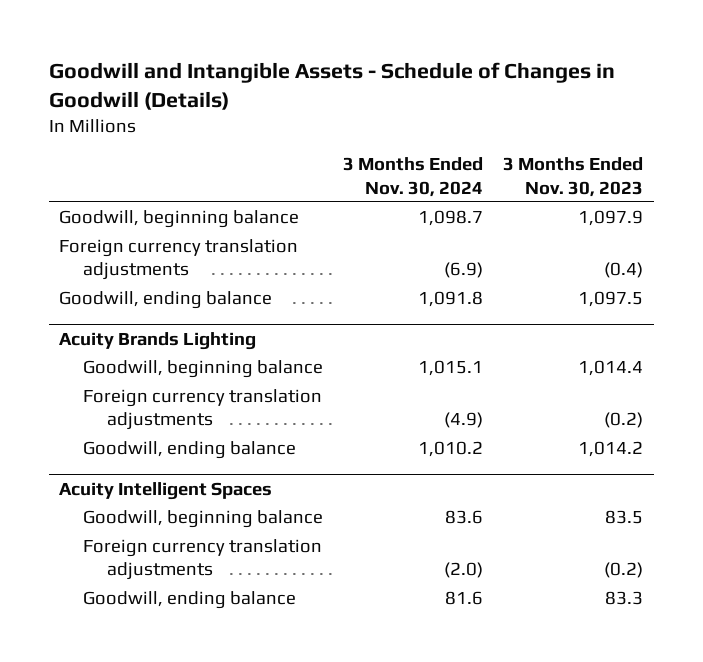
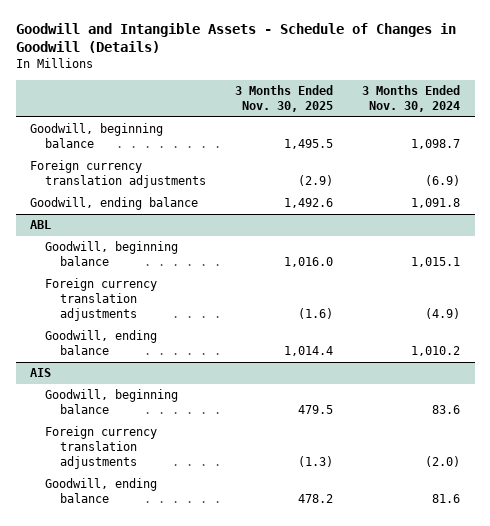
- | 3 Months Ended Nov. 30, 2024 | 3 Months Ended Nov. 30, 2023
+ | 3 Months Ended Nov. 30, 2025 | 3 Months Ended Nov. 30, 2024
- Acuity Brands Lighting
+ ABL
- Acuity Intelligent Spaces
+ AIS

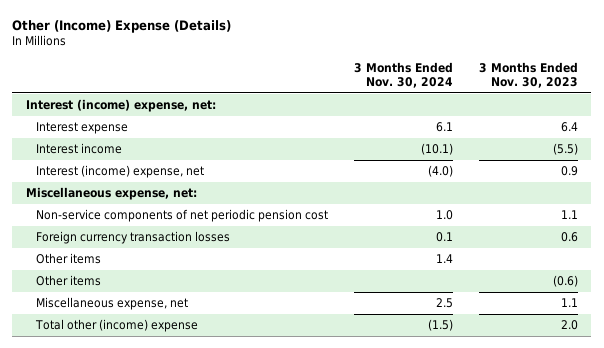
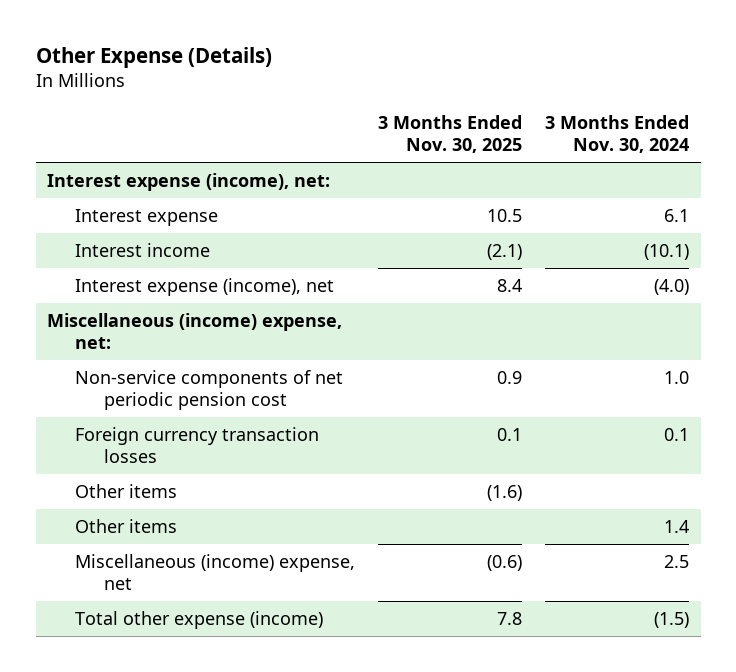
- Other (Income) Expense (Details)
+ Other Expense (Details)
- | 3 Months Ended Nov. 30, 2024 | 3 Months Ended Nov. 30, 2023
+ | 3 Months Ended Nov. 30, 2025 | 3 Months Ended Nov. 30, 2024
- Interest (income) expense, net:
+ Interest expense (income), net:
- Interest (income) expense, net | (4.0) | 0.9
- Miscellaneous expense, net:
+ Interest expense (income), net | 8.4 | (4.0)
+ Miscellaneous (income) expense, net:
- Miscellaneous expense, net | 2.5 | 1.1
- Total other (income) expense | (1.5) | 2.0
moved down: Other items | | 1.4
+ Miscellaneous (income) expense, net | (0.6) | 2.5
+ Total other expense (income) | 7.8 | (1.5)

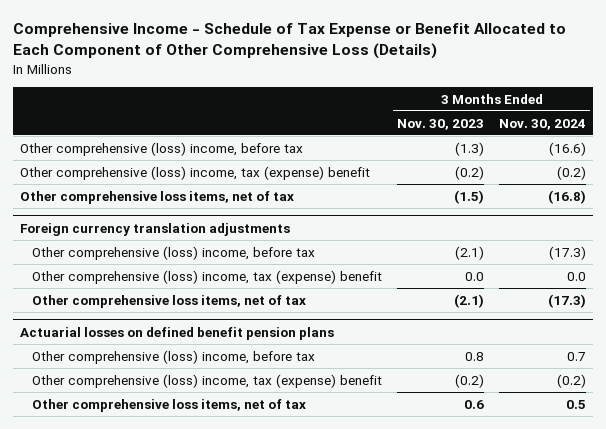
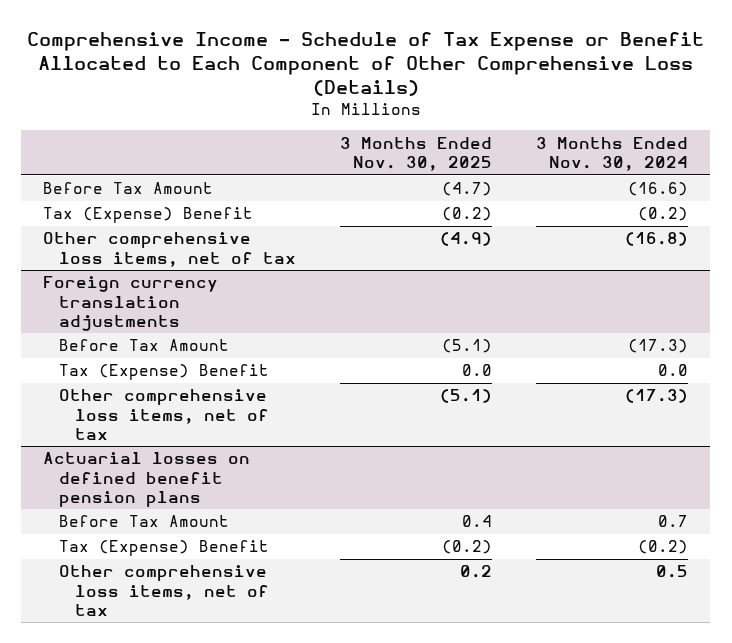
- | 3 Months Ended Nov. 30, 2023 | 3 Months Ended Nov. 30, 2024
+ | 3 Months Ended Nov. 30, 2025 | 3 Months Ended Nov. 30, 2024
- Other comprehensive (loss) income, before tax | (1.3) | (16.6)
- Other comprehensive (loss) income, tax (expense) benefit | (0.2) | (0.2)
+ Before Tax Amount | (4.7) | (16.6)
+ Tax (Expense) Benefit | (0.2) | (0.2)
@ Foreign currency translation adjustments
- Other comprehensive (loss) income, before tax | (2.1) | (17.3)
- Other comprehensive (loss) income, tax (expense) benefit | 0.0 | 0.0
+ Before Tax Amount | (5.1) | (17.3)
+ Tax (Expense) Benefit | 0.0 | 0.0
@ Actuarial losses on defined benefit pension plans
- Other comprehensive (loss) income, before tax | 0.8 | 0.7
- Other comprehensive (loss) income, tax (expense) benefit | (0.2) | (0.2)
+ Before Tax Amount | 0.4 | 0.7
+ Tax (Expense) Benefit | (0.2) | (0.2)

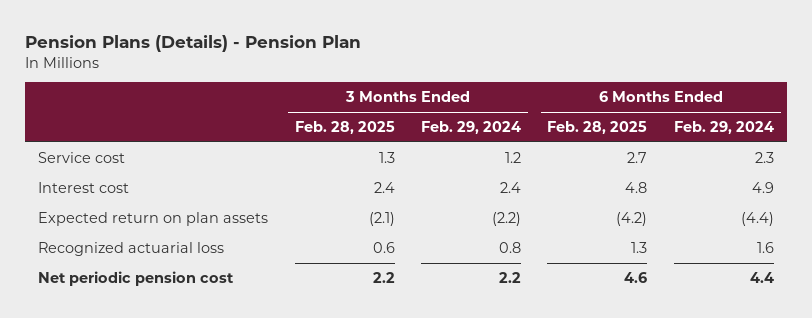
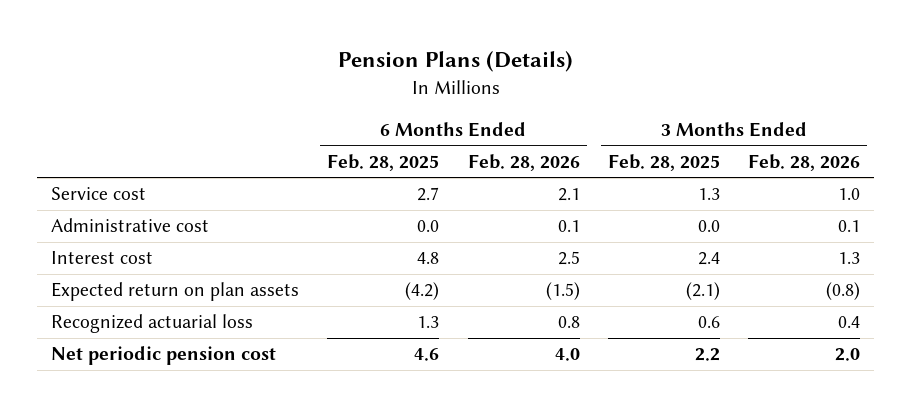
- Pension Plans (Details) - Pension Plan
+ Pension Plans (Details)
- | 3 Months Ended Feb. 28, 2025 | 3 Months Ended Feb. 29, 2024 | 6 Months Ended Feb. 28, 2025 | 6 Months Ended Feb. 29, 2024
+ | 6 Months Ended Feb. 28, 2025 | 6 Months Ended Feb. 28, 2026 | 3 Months Ended Feb. 28, 2025 | 3 Months Ended Feb. 28, 2026
+ Administrative cost | 0.0 | 0.1 | 0.0 | 0.1

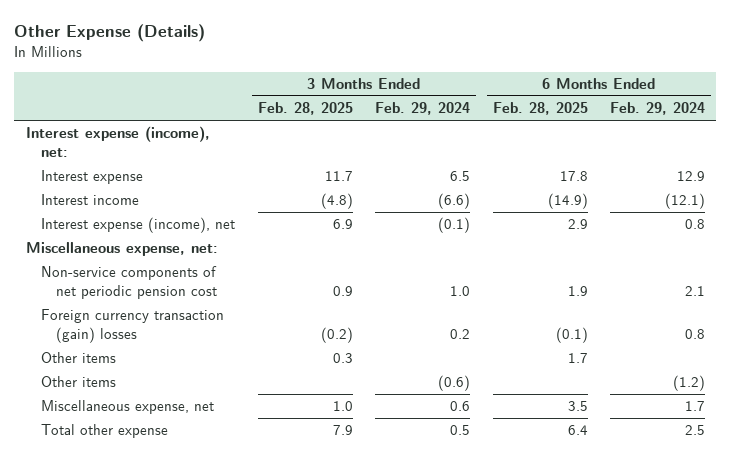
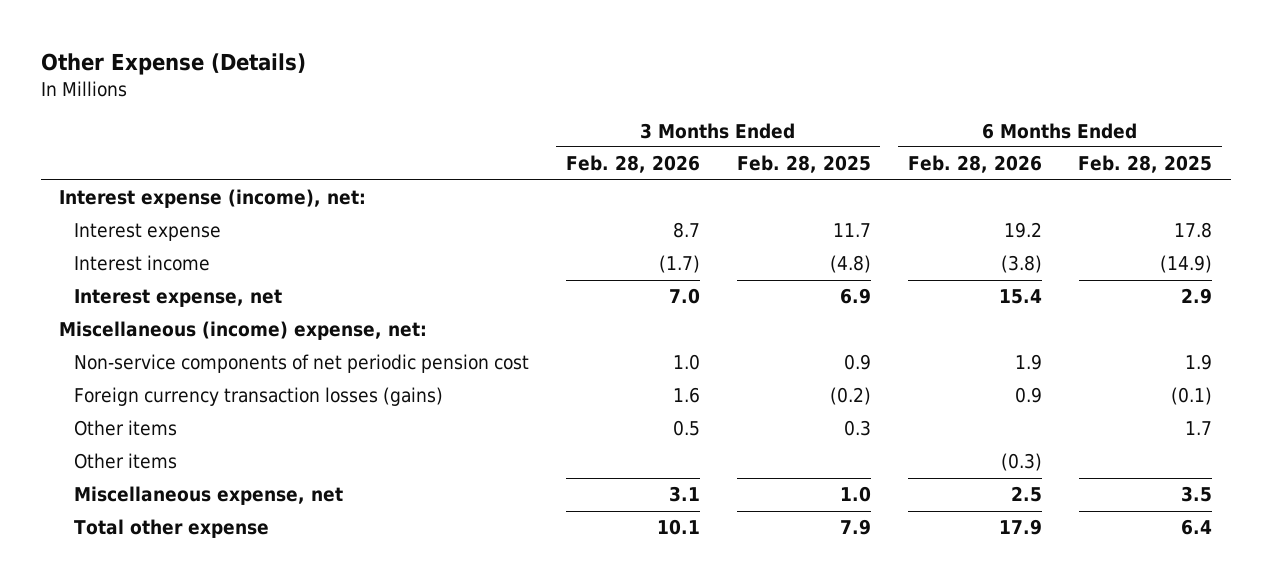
- | 3 Months Ended Feb. 28, 2025 | 3 Months Ended Feb. 29, 2024 | 6 Months Ended Feb. 28, 2025 | 6 Months Ended Feb. 29, 2024
+ | 3 Months Ended Feb. 28, 2026 | 3 Months Ended Feb. 28, 2025 | 6 Months Ended Feb. 28, 2026 | 6 Months Ended Feb. 28, 2025
- Interest expense (income), net | 6.9 | (0.1) | 2.9 | 0.8
- Miscellaneous expense, net:
+ Interest expense, net | 7.0 | 6.9 | 15.4 | 2.9
+ Miscellaneous (income) expense, net:
- Foreign currency transaction (gain) losses | (0.2) | 0.2 | (0.1) | 0.8
+ Foreign currency transaction losses (gains) | 1.6 | (0.2) | 0.9 | (0.1)

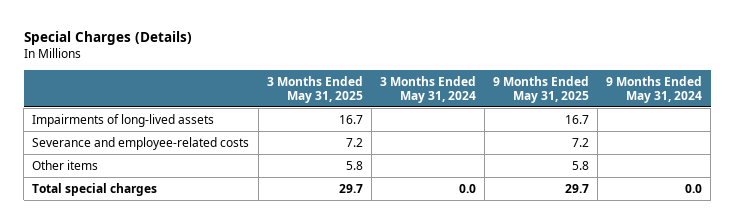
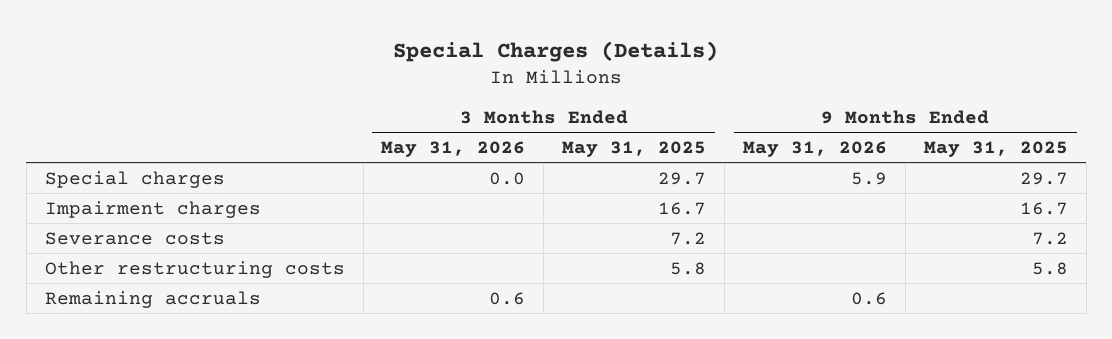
- | 3 Months Ended May 31, 2025 | 3 Months Ended May 31, 2024 | 9 Months Ended May 31, 2025 | 9 Months Ended May 31, 2024
+ | 3 Months Ended May 31, 2026 | 3 Months Ended May 31, 2025 | 9 Months Ended May 31, 2026 | 9 Months Ended May 31, 2025
- Impairments of long-lived assets | 16.7 | | 16.7 |
- Severance and employee-related costs | 7.2 | | 7.2 |
- Other items | 5.8 | | 5.8 |
- Total special charges | 29.7 | 0.0 | 29.7 | 0.0
+ Special charges | 0.0 | 29.7 | 5.9 | 29.7
+ Impairment charges | | 16.7 | | 16.7
+ Severance costs | | 7.2 | | 7.2
+ Other restructuring costs | | 5.8 | | 5.8
+ Remaining accruals | 0.6 | | 0.6 |

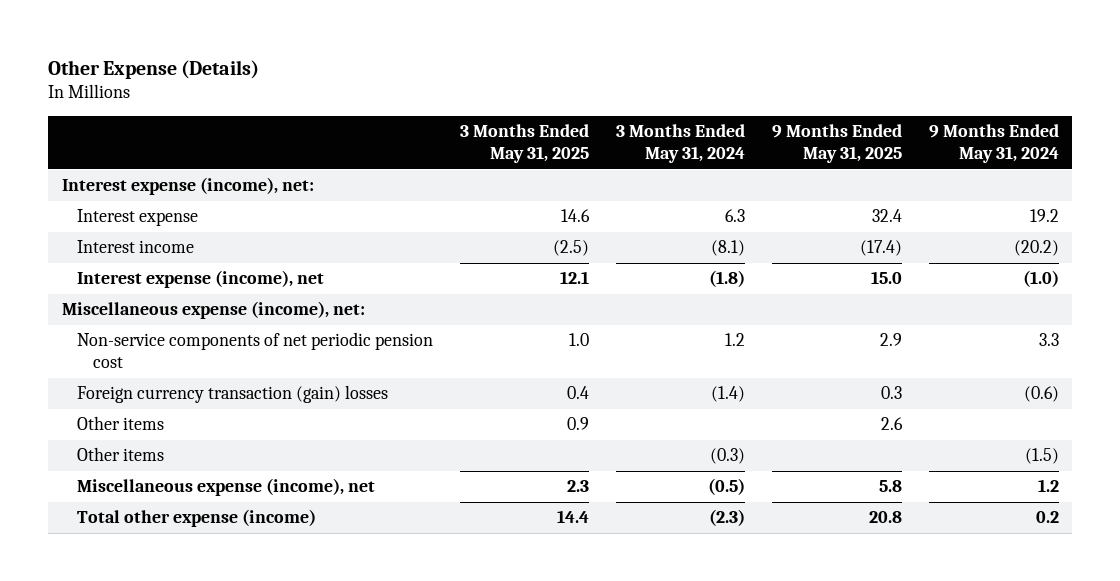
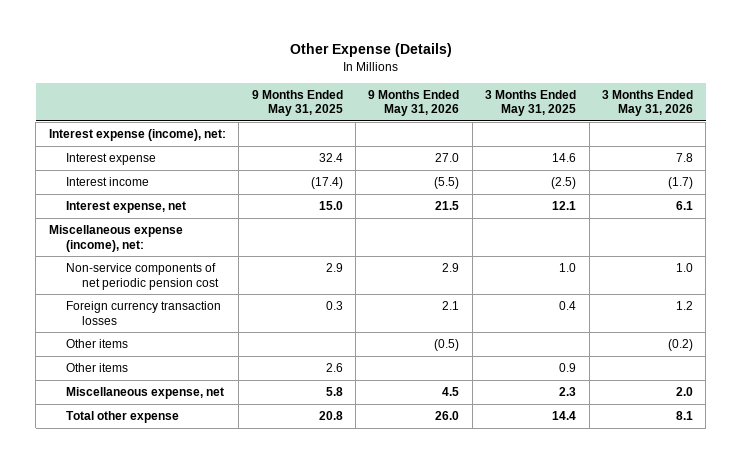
- | 3 Months Ended May 31, 2025 | 3 Months Ended May 31, 2024 | 9 Months Ended May 31, 2025 | 9 Months Ended May 31, 2024
+ | 9 Months Ended May 31, 2025 | 9 Months Ended May 31, 2026 | 3 Months Ended May 31, 2025 | 3 Months Ended May 31, 2026
- Interest expense (income), net | 12.1 | (1.8) | 15.0 | (1.0)
+ Interest expense, net | 15.0 | 21.5 | 12.1 | 6.1
- Foreign currency transaction (gain) losses | 0.4 | (1.4) | 0.3 | (0.6)
+ Foreign currency transaction losses | 0.3 | 2.1 | 0.4 | 1.2
- Miscellaneous expense (income), net | 2.3 | (0.5) | 5.8 | 1.2
- Total other expense (income) | 14.4 | (2.3) | 20.8 | 0.2
moved down: Other items | 2.6 | | 0.9 |
+ Miscellaneous expense, net | 5.8 | 4.5 | 2.3 | 2.0
+ Total other expense | 20.8 | 26.0 | 14.4 | 8.1

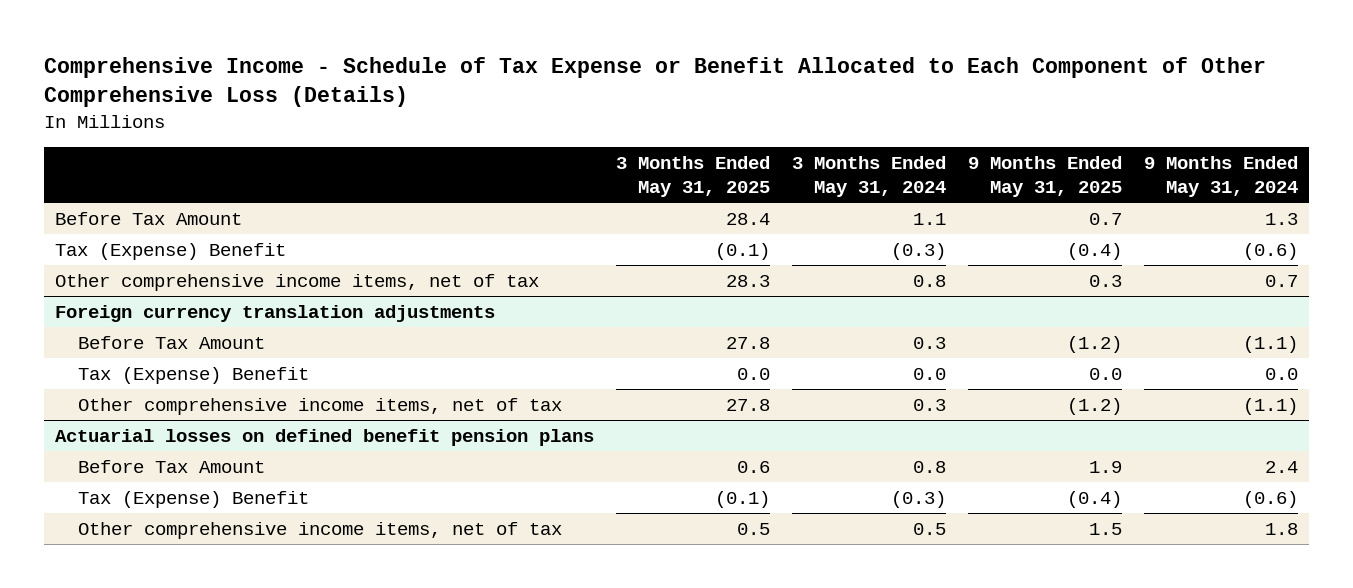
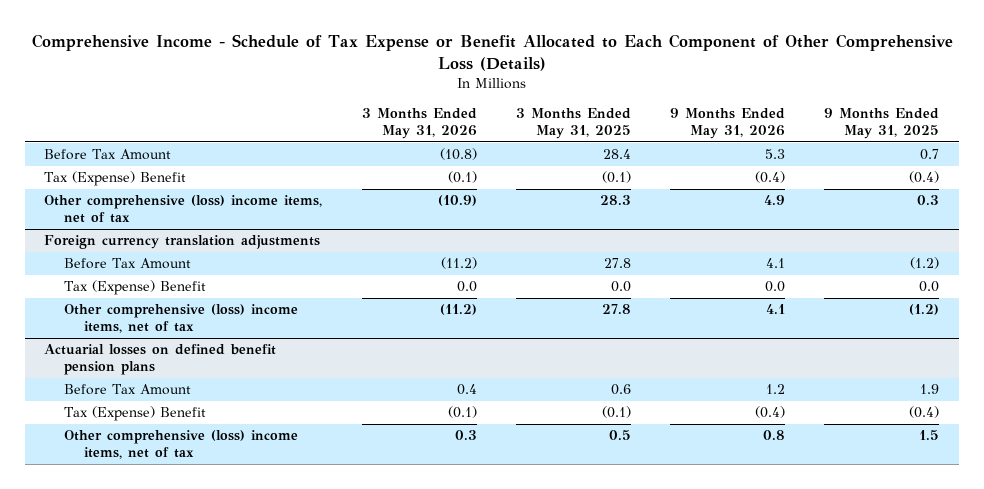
- | 3 Months Ended May 31, 2025 | 3 Months Ended May 31, 2024 | 9 Months Ended May 31, 2025 | 9 Months Ended May 31, 2024
+ | 3 Months Ended May 31, 2026 | 3 Months Ended May 31, 2025 | 9 Months Ended May 31, 2026 | 9 Months Ended May 31, 2025
- Other comprehensive income items, net of tax | 28.3 | 0.8 | 0.3 | 0.7
+ Other comprehensive (loss) income items, net of tax | (10.9) | 28.3 | 4.9 | 0.3
@ Foreign currency translation adjustments
- Other comprehensive income items, net of tax | 27.8 | 0.3 | (1.2) | (1.1)
+ Other comprehensive (loss) income items, net of tax | (11.2) | 27.8 | 4.1 | (1.2)
@ Actuarial losses on defined benefit pension plans
- Other comprehensive income items, net of tax | 0.5 | 0.5 | 1.5 | 1.8
+ Other comprehensive (loss) income items, net of tax | 0.3 | 0.5 | 0.8 | 1.5

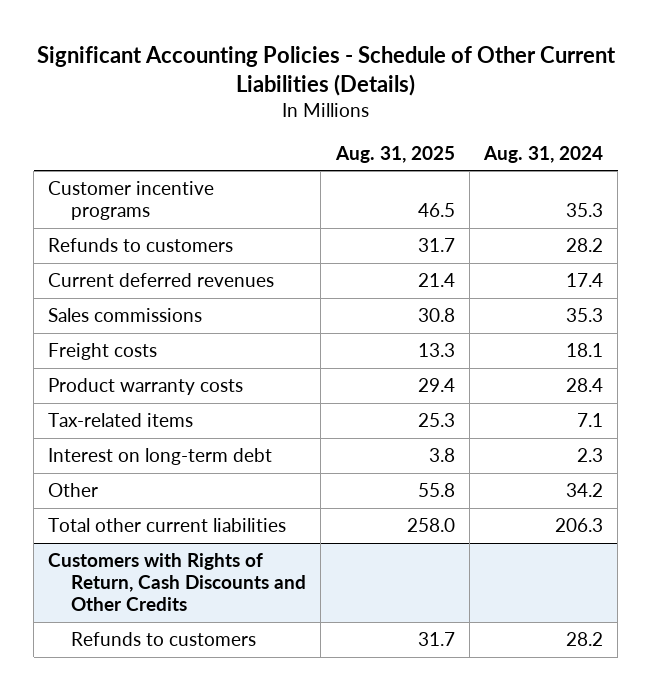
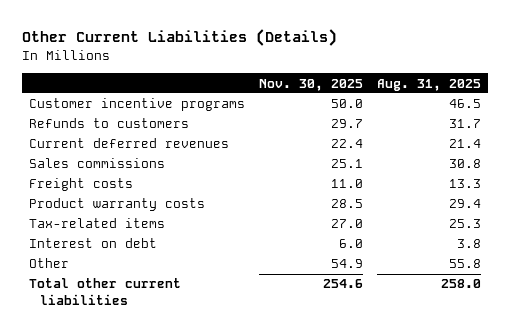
- Significant Accounting Policies - Schedule of Other Current Liabilities (Details)
+ Other Current Liabilities (Details)
- | Aug. 31, 2025 | Aug. 31, 2024
+ | Nov. 30, 2025 | Aug. 31, 2025
- Interest on long-term debt | 3.8 | 2.3
+ Interest on debt | 6.0 | 3.8
- Customers with Rights of Return, Cash Discounts and Other Credits
- Refunds to customers | 31.7 | 28.2

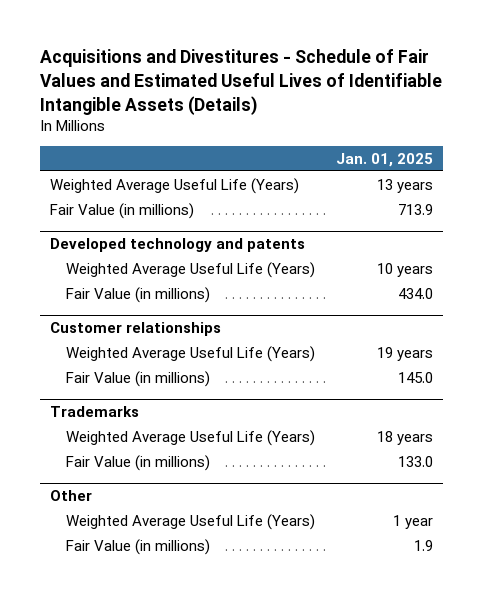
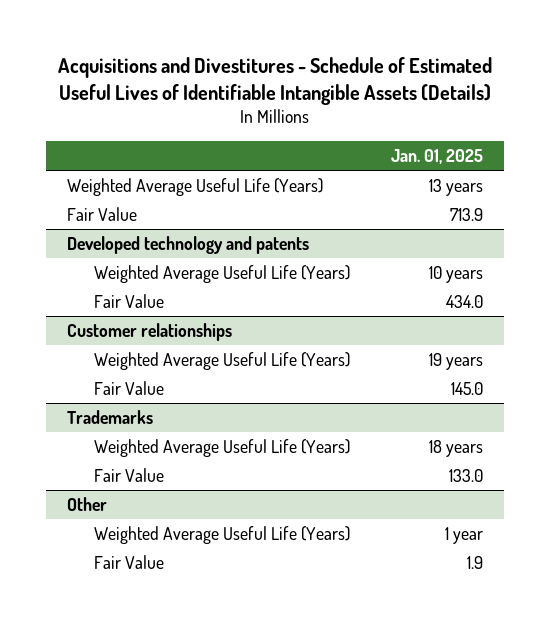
- Acquisitions and Divestitures - Schedule of Fair Values and Estimated Useful Lives of Identifiable Intangible Assets (Details)
+ Acquisitions and Divestitures - Schedule of Estimated Useful Lives of Identifiable Intangible Assets (Details)
- Fair Value (in millions) | 713.9
+ Fair Value | 713.9
@ Developed technology and patents
- Fair Value (in millions) | 434.0
+ Fair Value | 434.0
@ Customer relationships
- Fair Value (in millions) | 145.0
+ Fair Value | 145.0
@ Trademarks
- Fair Value (in millions) | 133.0
+ Fair Value | 133.0
@ Other
- Fair Value (in millions) | 1.9
+ Fair Value | 1.9

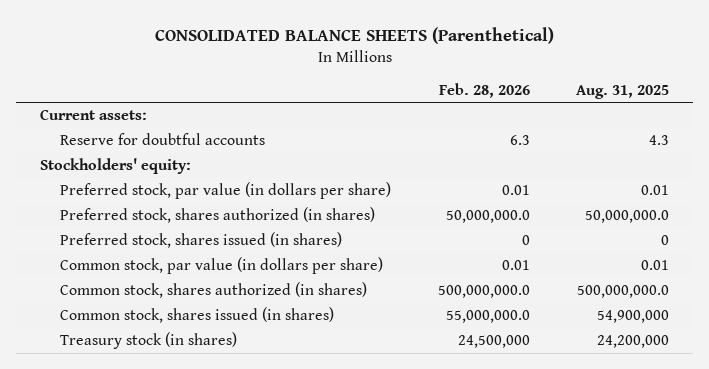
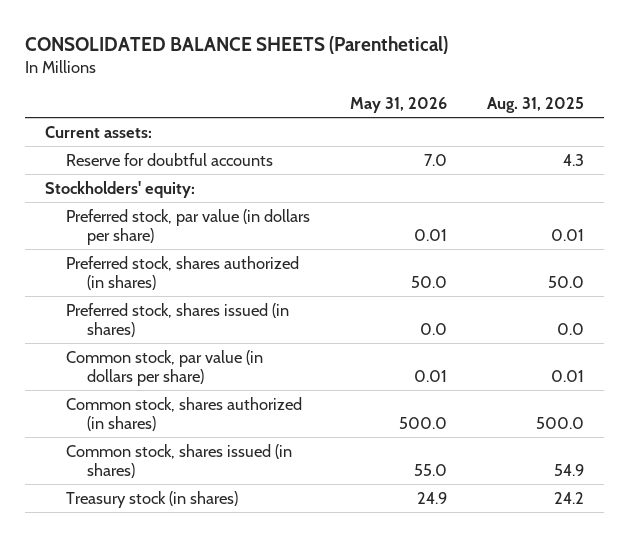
- | Feb. 28, 2026 | Aug. 31, 2025
+ | May 31, 2026 | Aug. 31, 2025
- Preferred stock, shares authorized (in shares) | 50,000,000.0 | 50,000,000.0
- Preferred stock, shares issued (in shares) | 0 | 0
+ Preferred stock, shares authorized (in shares) | 50.0 | 50.0
+ Preferred stock, shares issued (in shares) | 0.0 | 0.0
- Common stock, shares authorized (in shares) | 500,000,000.0 | 500,000,000.0
- Common stock, shares issued (in shares) | 55,000,000.0 | 54,900,000
- Treasury stock (in shares) | 24,500,000 | 24,200,000
+ Common stock, shares authorized (in shares) | 500.0 | 500.0
+ Common stock, shares issued (in shares) | 55.0 | 54.9
+ Treasury stock (in shares) | 24.9 | 24.2

